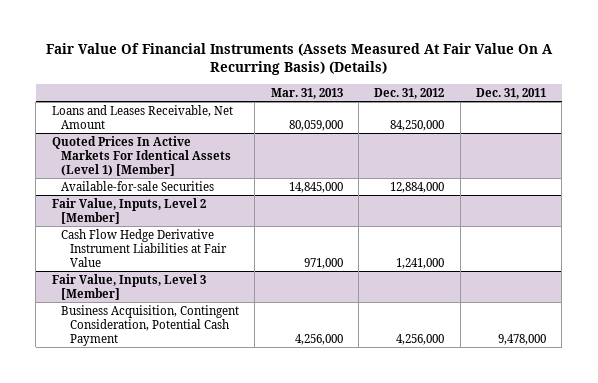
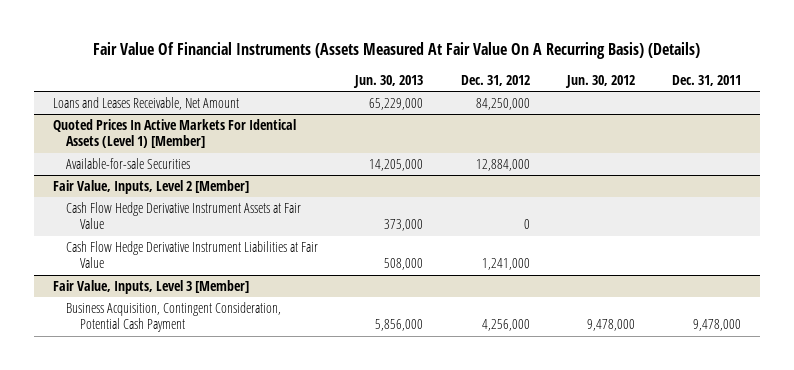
- | Mar. 31, 2013 | Dec. 31, 2012 | Dec. 31, 2011
+ | Jun. 30, 2013 | Dec. 31, 2012 | Jun. 30, 2012 | Dec. 31, 2011
@ Fair Value, Inputs, Level 2 [Member]
+ Cash Flow Hedge Derivative Instrument Assets at Fair Value | 373,000 | 0 | |

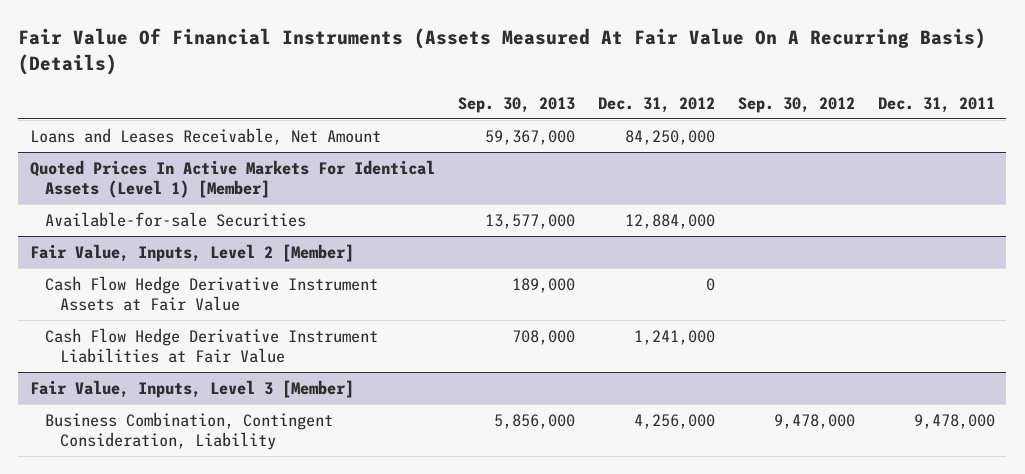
- | Jun. 30, 2013 | Dec. 31, 2012 | Jun. 30, 2012 | Dec. 31, 2011
+ | Sep. 30, 2013 | Dec. 31, 2012 | Sep. 30, 2012 | Dec. 31, 2011
@ Fair Value, Inputs, Level 3 [Member]
- Business Acquisition, Contingent Consideration, Potential Cash Payment | 5,856,000 | 4,256,000 | 9,478,000 | 9,478,000
+ Business Combination, Contingent Consideration, Liability | 5,856,000 | 4,256,000 | 9,478,000 | 9,478,000

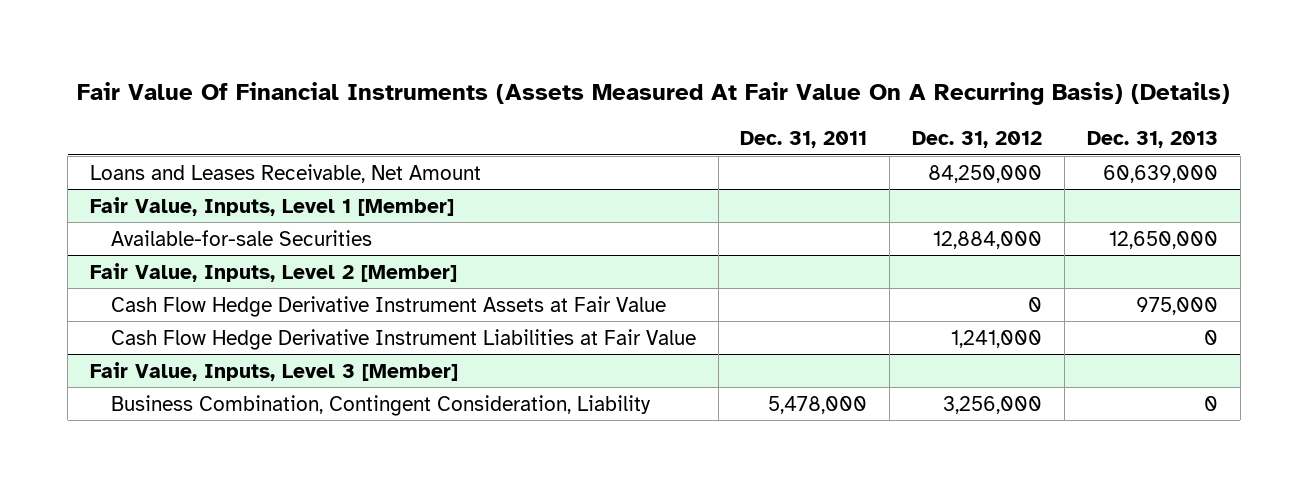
- | Sep. 30, 2013 | Dec. 31, 2012 | Sep. 30, 2012 | Dec. 31, 2011
+ | Dec. 31, 2011 | Dec. 31, 2012 | Dec. 31, 2013
- Quoted Prices In Active Markets For Identical Assets (Level 1) [Member]
+ Fair Value, Inputs, Level 1 [Member]
@ Fair Value, Inputs, Level 3 [Member]
- Business Combination, Contingent Consideration, Liability | 5,856,000 | 4,256,000 | 9,478,000 | 9,478,000
+ Business Combination, Contingent Consideration, Liability | 5,478,000 | 3,256,000 | 0

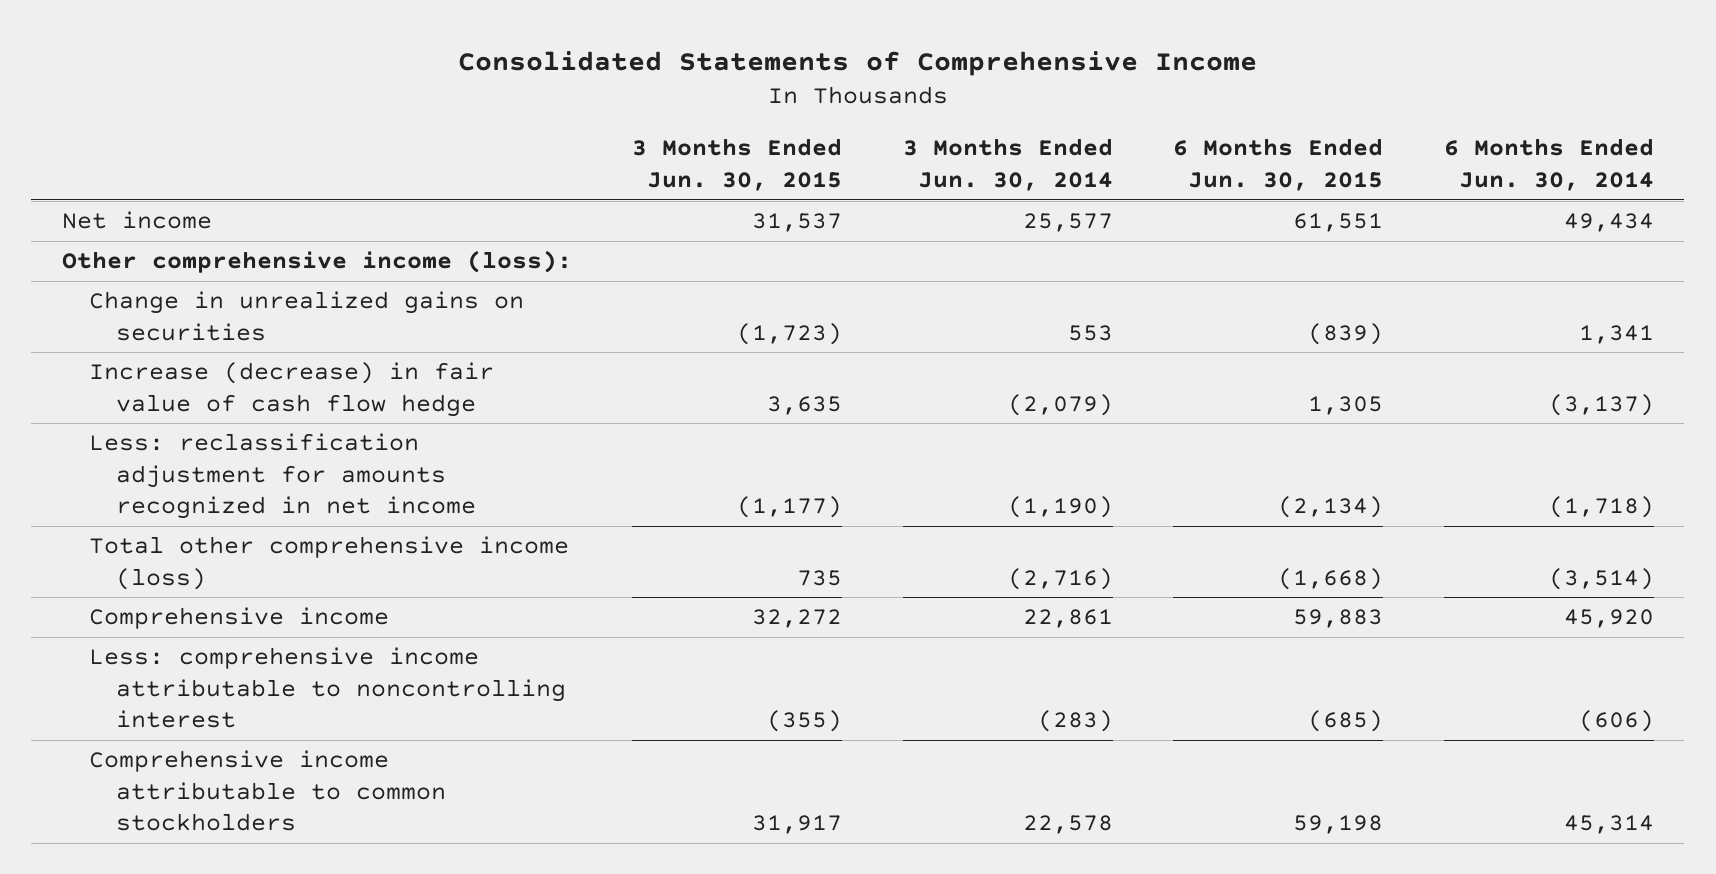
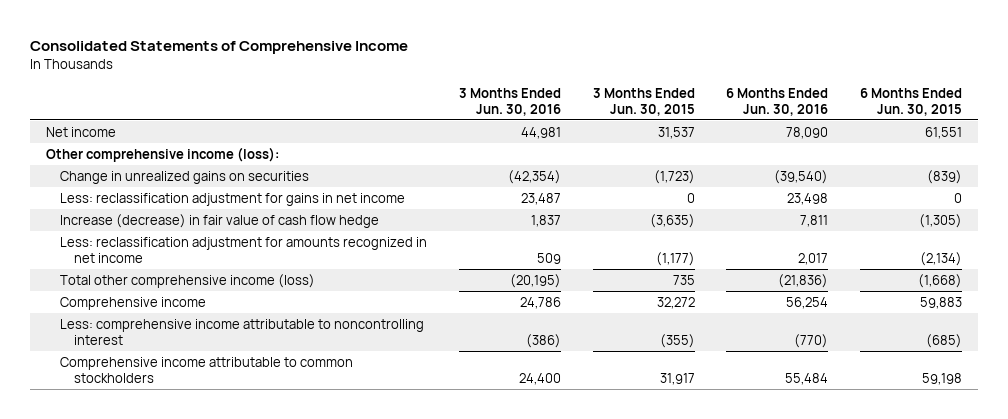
- | 3 Months Ended Jun. 30, 2015 | 3 Months Ended Jun. 30, 2014 | 6 Months Ended Jun. 30, 2015 | 6 Months Ended Jun. 30, 2014
+ | 3 Months Ended Jun. 30, 2016 | 3 Months Ended Jun. 30, 2015 | 6 Months Ended Jun. 30, 2016 | 6 Months Ended Jun. 30, 2015
- Increase (decrease) in fair value of cash flow hedge | 3,635 | (2,079) | 1,305 | (3,137)
+ Less: reclassification adjustment for gains in net income | 23,487 | 0 | 23,498 | 0
+ Increase (decrease) in fair value of cash flow hedge | 1,837 | (3,635) | 7,811 | (1,305)

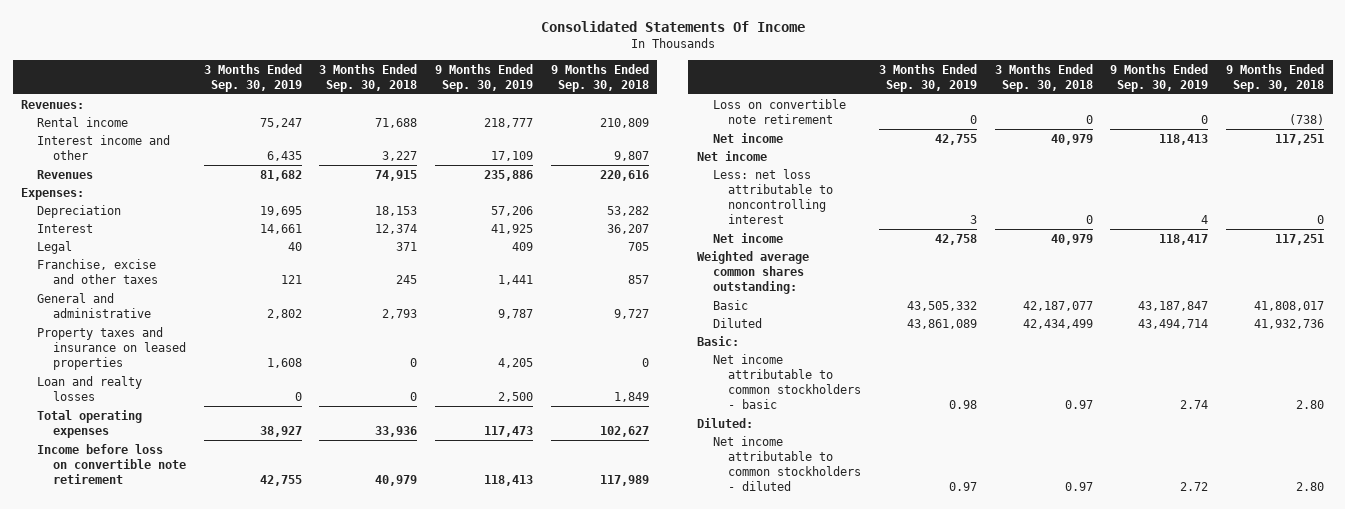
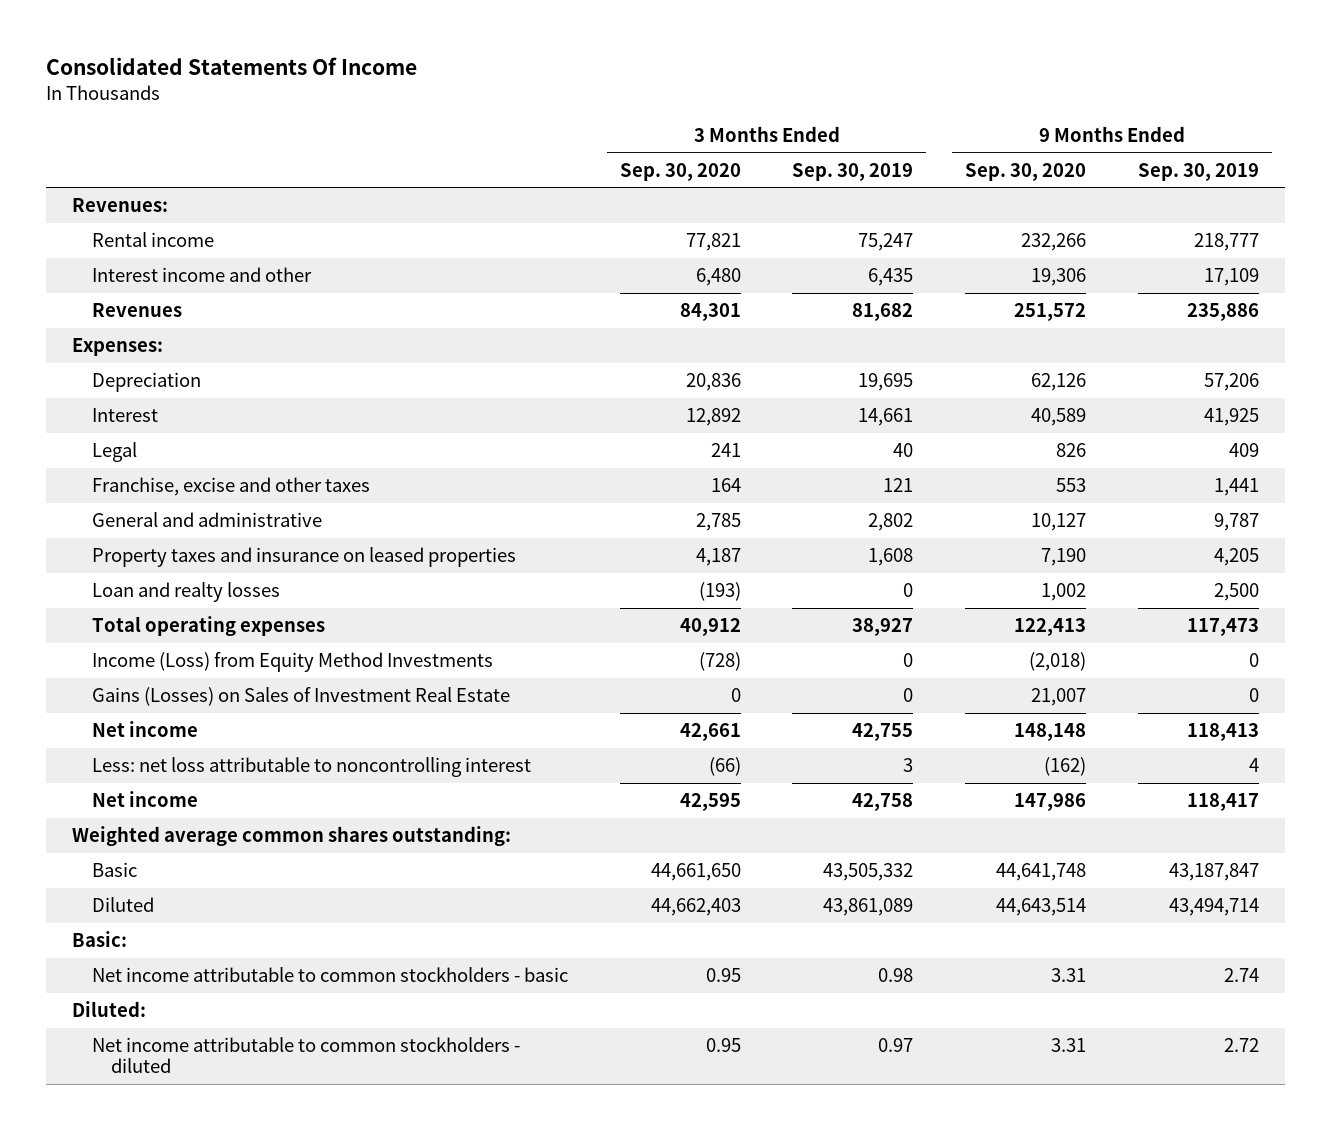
- | 3 Months Ended Sep. 30, 2019 | 3 Months Ended Sep. 30, 2018 | 9 Months Ended Sep. 30, 2019 | 9 Months Ended Sep. 30, 2018
+ | 3 Months Ended Sep. 30, 2020 | 3 Months Ended Sep. 30, 2019 | 9 Months Ended Sep. 30, 2020 | 9 Months Ended Sep. 30, 2019
- Income before loss on convertible note retirement | 42,755 | 40,979 | 118,413 | 117,989
- Loss on convertible note retirement | 0 | 0 | 0 | (738)
+ Income (Loss) from Equity Method Investments | (728) | 0 | (2,018) | 0
+ Gains (Losses) on Sales of Investment Real Estate | 0 | 0 | 21,007 | 0
- Net income

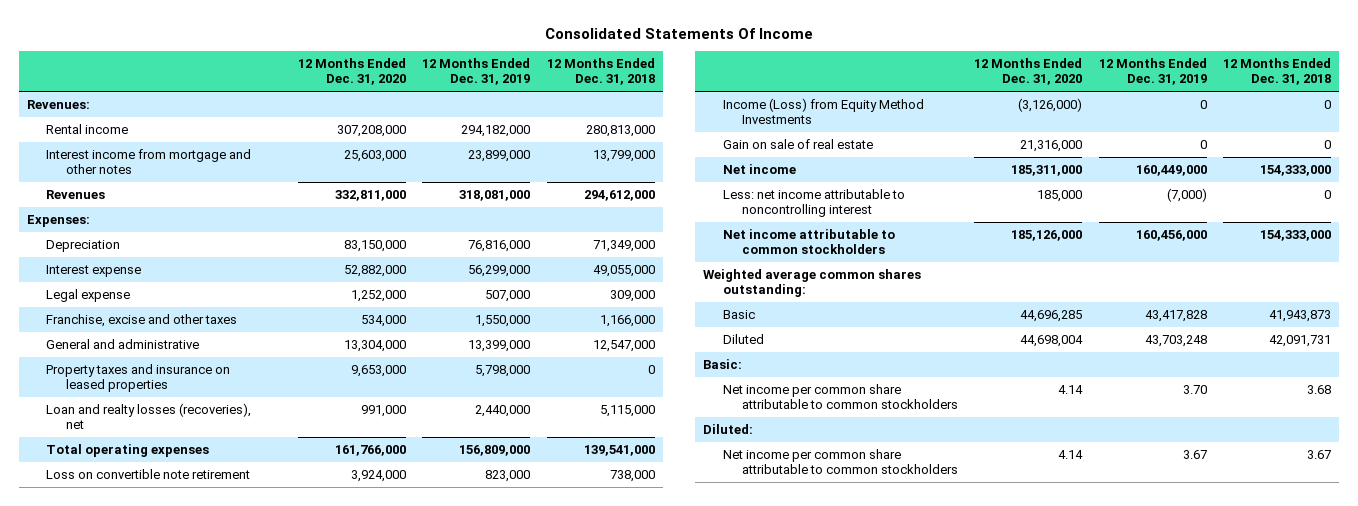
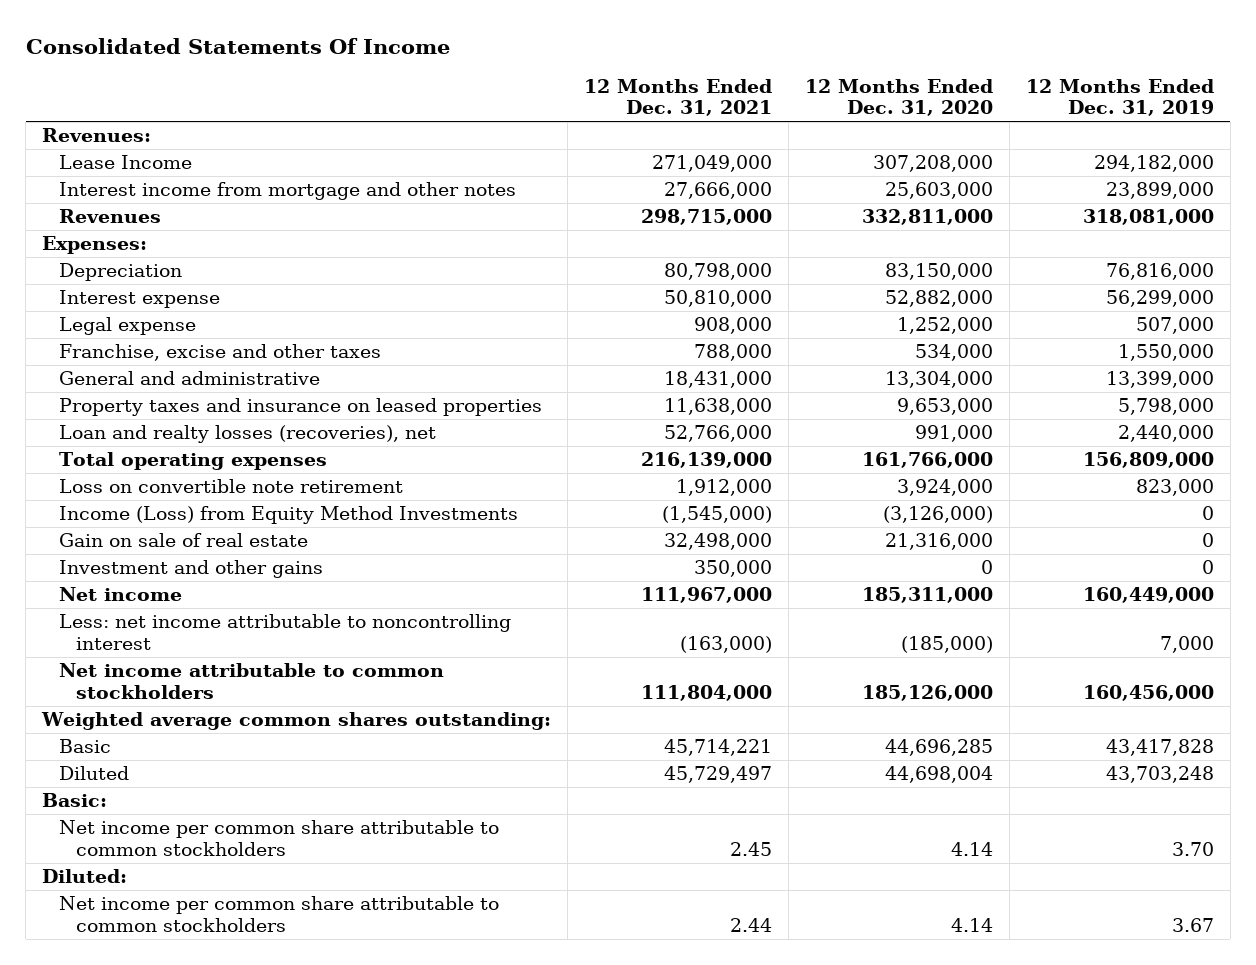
- | 12 Months Ended Dec. 31, 2020 | 12 Months Ended Dec. 31, 2019 | 12 Months Ended Dec. 31, 2018
+ | 12 Months Ended Dec. 31, 2021 | 12 Months Ended Dec. 31, 2020 | 12 Months Ended Dec. 31, 2019
- Rental income | 307,208,000 | 294,182,000 | 280,813,000
+ Lease Income | 271,049,000 | 307,208,000 | 294,182,000
+ Investment and other gains | 350,000 | 0 | 0
- Less: net income attributable to noncontrolling interest | 185,000 | (7,000) | 0
+ Less: net income attributable to noncontrolling interest | (163,000) | (185,000) | 7,000

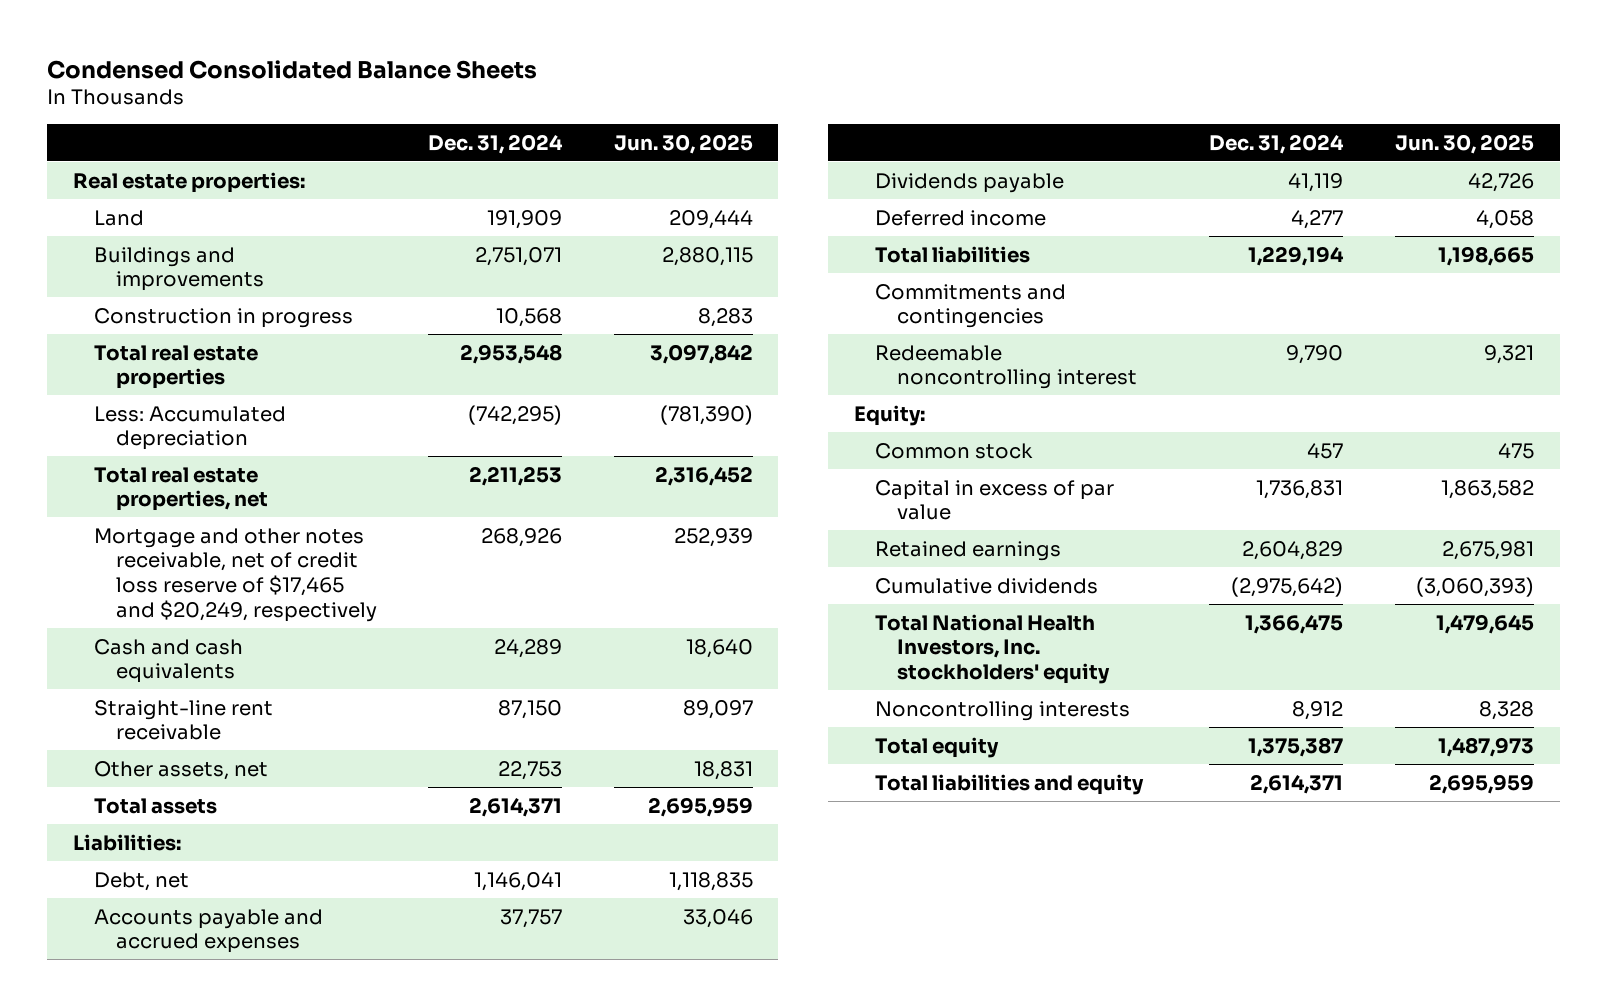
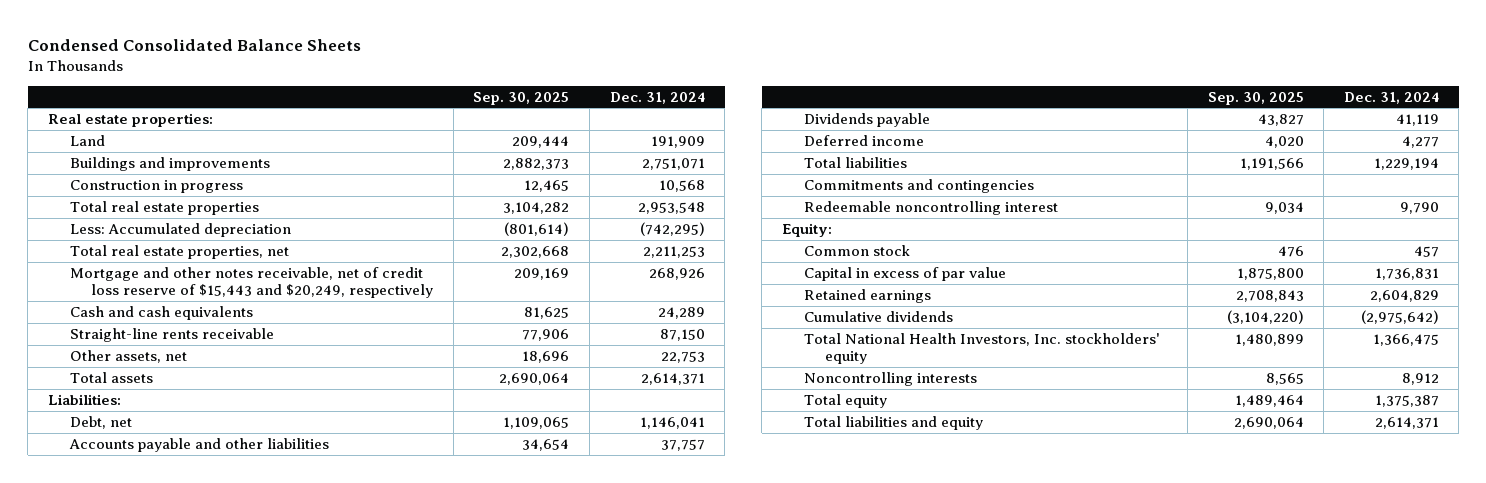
- | Dec. 31, 2024 | Jun. 30, 2025
+ | Sep. 30, 2025 | Dec. 31, 2024
- Mortgage and other notes receivable, net of credit loss reserve of $17,465 and $20,249, respectively | 268,926 | 252,939
+ Mortgage and other notes receivable, net of credit loss reserve of $15,443 and $20,249, respectively | 209,169 | 268,926
- Straight-line rent receivable | 87,150 | 89,097
+ Straight-line rents receivable | 77,906 | 87,150
- Accounts payable and accrued expenses | 37,757 | 33,046
+ Accounts payable and other liabilities | 34,654 | 37,757

